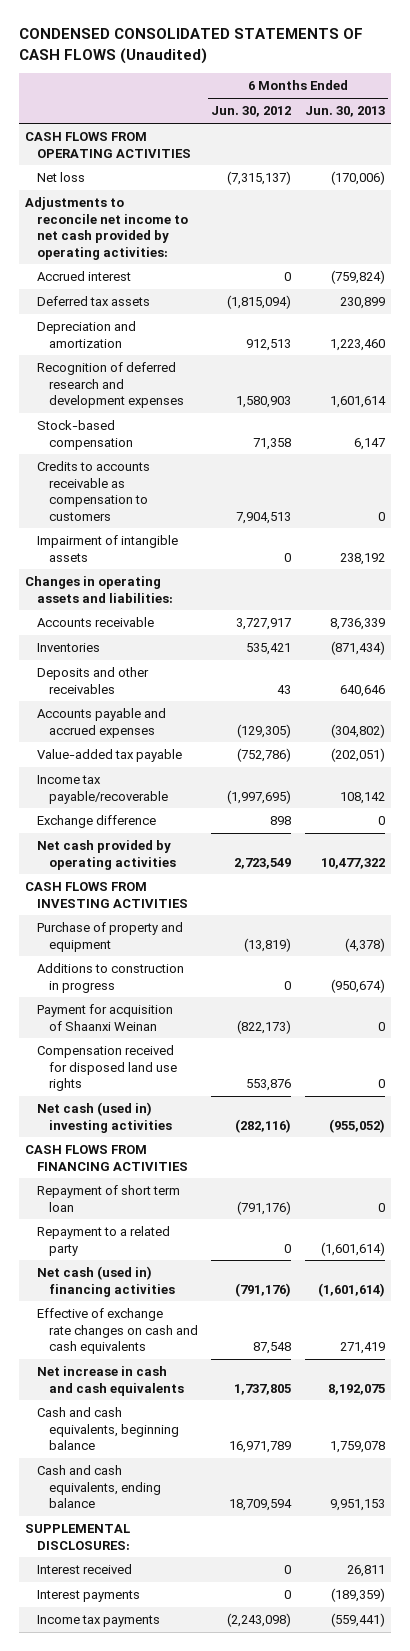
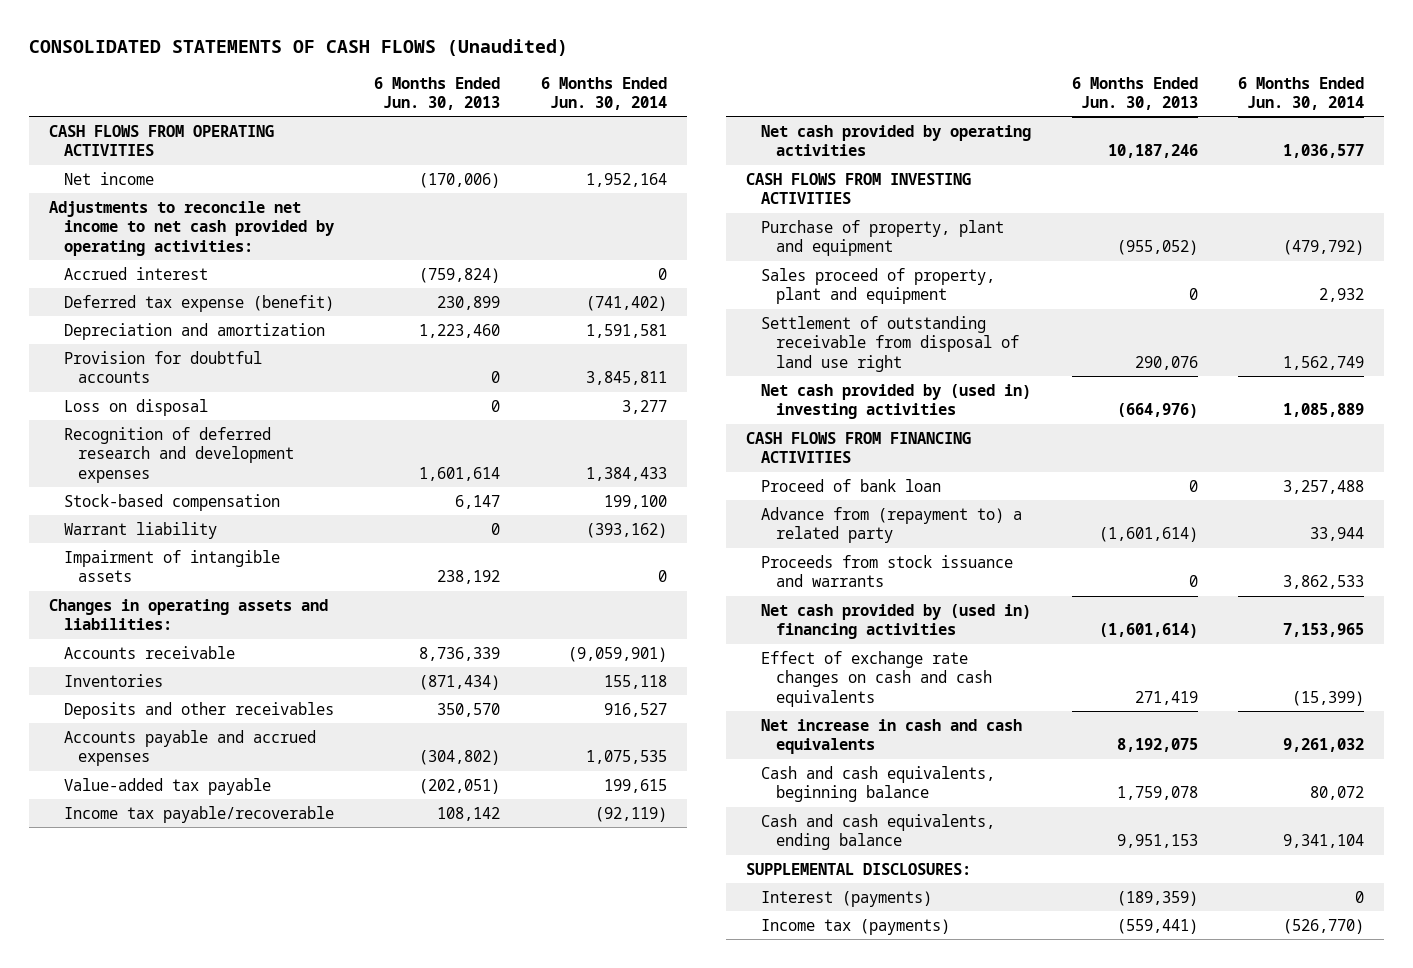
- CONDENSED CONSOLIDATED STATEMENTS OF CASH FLOWS (Unaudited)
+ CONSOLIDATED STATEMENTS OF CASH FLOWS (Unaudited)
- | 6 Months Ended Jun. 30, 2012 | 6 Months Ended Jun. 30, 2013
+ | 6 Months Ended Jun. 30, 2013 | 6 Months Ended Jun. 30, 2014
- Net loss | (7,315,137) | (170,006)
+ Net income | (170,006) | 1,952,164
- Deferred tax assets | (1,815,094) | 230,899
+ Deferred tax expense (benefit) | 230,899 | (741,402)
+ Provision for doubtful accounts | 0 | 3,845,811
+ Loss on disposal | 0 | 3,277
- Credits to accounts receivable as compensation to customers | 7,904,513 | 0
+ Warrant liability | 0 | (393,162)
- Deposits and other receivables | 43 | 640,646
+ Deposits and other receivables | 350,570 | 916,527
- Exchange difference | 898 | 0
- Net cash provided by operating activities | 2,723,549 | 10,477,322
+ Net cash provided by operating activities | 10,187,246 | 1,036,577
- Purchase of property and equipment | (13,819) | (4,378)
- Additions to construction in progress | 0 | (950,674)
- Payment for acquisition of Shaanxi Weinan | (822,173) | 0
- Compensation received for disposed land use rights | 553,876 | 0
- Net cash (used in) investing activities | (282,116) | (955,052)
+ Purchase of property, plant and equipment | (955,052) | (479,792)
+ Sales proceed of property, plant and equipment | 0 | 2,932
+ Settlement of outstanding receivable from disposal of land use right | 290,076 | 1,562,749
+ Net cash provided by (used in) investing activities | (664,976) | 1,085,889
- Repayment of short term loan | (791,176) | 0
- Repayment to a related party | 0 | (1,601,614)
- Net cash (used in) financing activities | (791,176) | (1,601,614)
- Effective of exchange rate changes on cash and cash equivalents | 87,548 | 271,419
+ Proceed of bank loan | 0 | 3,257,488
+ Advance from (repayment to) a related party | (1,601,614) | 33,944
+ Proceeds from stock issuance and warrants | 0 | 3,862,533
+ Net cash provided by (used in) financing activities | (1,601,614) | 7,153,965
+ Effect of exchange rate changes on cash and cash equivalents | 271,419 | (15,399)
- Interest received | 0 | 26,811
- Interest payments | 0 | (189,359)
- Income tax payments | (2,243,098) | (559,441)
+ Interest (payments) | (189,359) | 0
+ Income tax (payments) | (559,441) | (526,770)

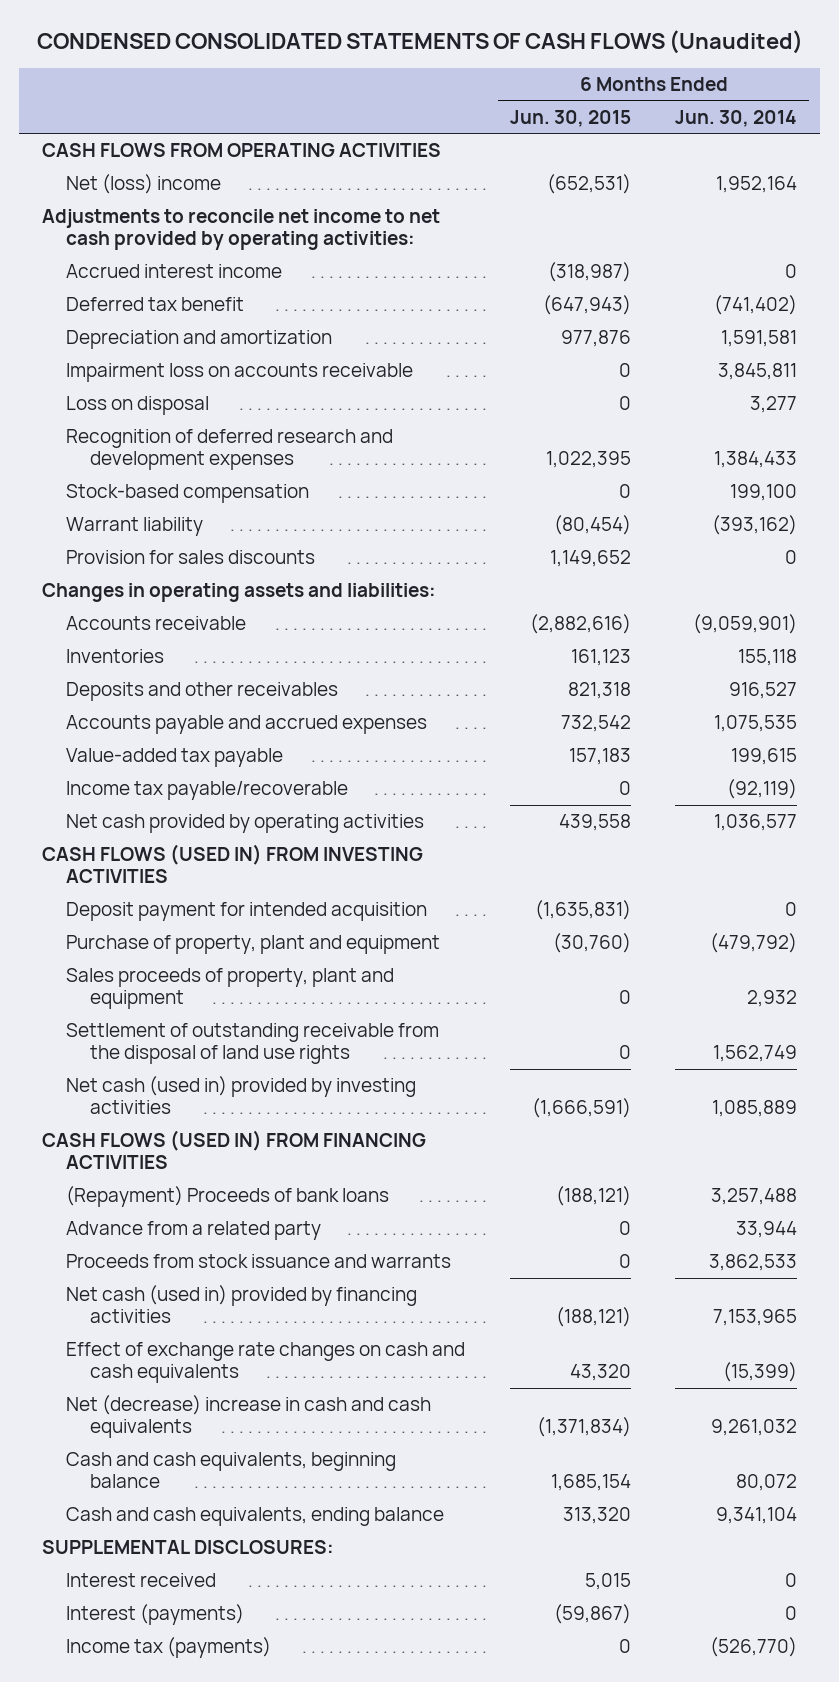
- CONSOLIDATED STATEMENTS OF CASH FLOWS (Unaudited)
+ CONDENSED CONSOLIDATED STATEMENTS OF CASH FLOWS (Unaudited)
- | 6 Months Ended Jun. 30, 2013 | 6 Months Ended Jun. 30, 2014
+ | 6 Months Ended Jun. 30, 2015 | 6 Months Ended Jun. 30, 2014
- Net income | (170,006) | 1,952,164
+ Net (loss) income | (652,531) | 1,952,164
- Accrued interest | (759,824) | 0
- Deferred tax expense (benefit) | 230,899 | (741,402)
+ Accrued interest income | (318,987) | 0
+ Deferred tax benefit | (647,943) | (741,402)
- Provision for doubtful accounts | 0 | 3,845,811
+ Impairment loss on accounts receivable | 0 | 3,845,811
- Impairment of intangible assets | 238,192 | 0
+ Provision for sales discounts | 1,149,652 | 0
- CASH FLOWS FROM INVESTING ACTIVITIES
+ CASH FLOWS (USED IN) FROM INVESTING ACTIVITIES
+ Deposit payment for intended acquisition | (1,635,831) | 0
- Sales proceed of property, plant and equipment | 0 | 2,932
- Settlement of outstanding receivable from disposal of land use right | 290,076 | 1,562,749
- Net cash provided by (used in) investing activities | (664,976) | 1,085,889
- CASH FLOWS FROM FINANCING ACTIVITIES
- Proceed of bank loan | 0 | 3,257,488
- Advance from (repayment to) a related party | (1,601,614) | 33,944
+ Sales proceeds of property, plant and equipment | 0 | 2,932
+ Settlement of outstanding receivable from the disposal of land use rights | 0 | 1,562,749
+ Net cash (used in) provided by investing activities | (1,666,591) | 1,085,889
+ CASH FLOWS (USED IN) FROM FINANCING ACTIVITIES
+ (Repayment) Proceeds of bank loans | (188,121) | 3,257,488
+ Advance from a related party | 0 | 33,944
- Net cash provided by (used in) financing activities | (1,601,614) | 7,153,965
+ Net cash (used in) provided by financing activities | (188,121) | 7,153,965
- Net increase in cash and cash equivalents | 8,192,075 | 9,261,032
+ Net (decrease) increase in cash and cash equivalents | (1,371,834) | 9,261,032
+ Interest received | 5,015 | 0

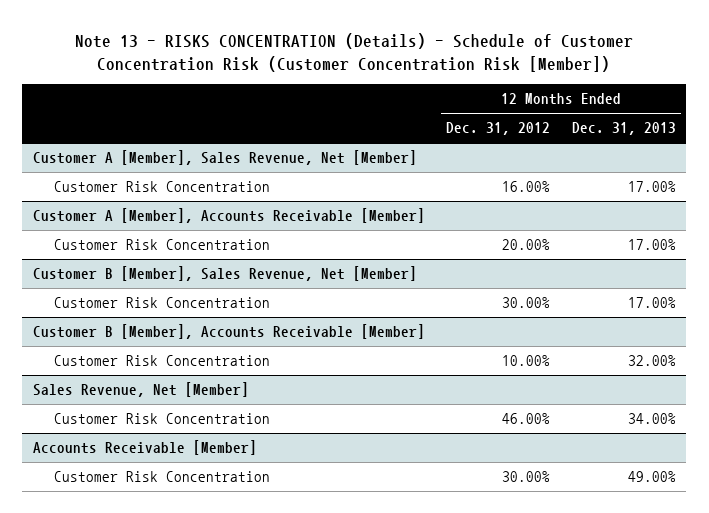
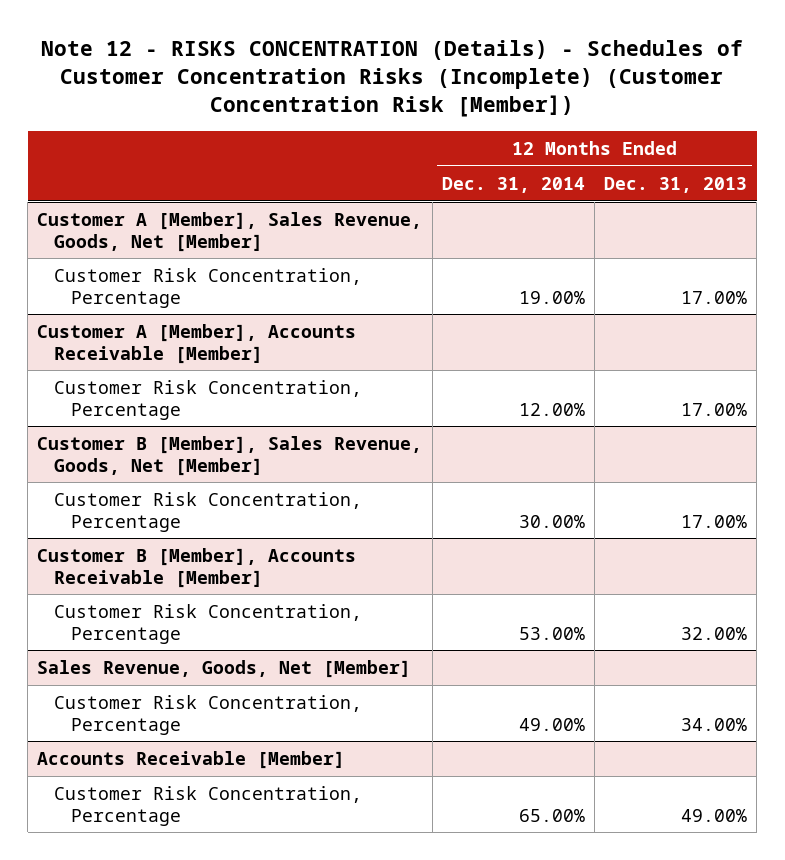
- Note 13 - RISKS CONCENTRATION (Details) - Schedule of Customer Concentration Risk (Customer Concentration Risk [Member])
+ Note 12 - RISKS CONCENTRATION (Details) - Schedules of Customer Concentration Risks (Incomplete) (Customer Concentration Risk [Member])
- | 12 Months Ended Dec. 31, 2012 | 12 Months Ended Dec. 31, 2013
+ | 12 Months Ended Dec. 31, 2014 | 12 Months Ended Dec. 31, 2013
- Customer A [Member], Sales Revenue, Net [Member]
- Customer Risk Concentration | 16.00% | 17.00%
+ Customer A [Member], Sales Revenue, Goods, Net [Member]
+ Customer Risk Concentration, Percentage | 19.00% | 17.00%
@ Customer A [Member], Accounts Receivable [Member]
- Customer Risk Concentration | 20.00% | 17.00%
- Customer B [Member], Sales Revenue, Net [Member]
- Customer Risk Concentration | 30.00% | 17.00%
@ Customer A [Member], Accounts Receivable [Member]
+ Customer Risk Concentration, Percentage | 12.00% | 17.00%
+ Customer B [Member], Sales Revenue, Goods, Net [Member]
+ Customer Risk Concentration, Percentage | 30.00% | 17.00%
@ Customer B [Member], Accounts Receivable [Member]
- Customer Risk Concentration | 10.00% | 32.00%
- Sales Revenue, Net [Member]
- Customer Risk Concentration | 46.00% | 34.00%
@ Customer B [Member], Accounts Receivable [Member]
+ Customer Risk Concentration, Percentage | 53.00% | 32.00%
+ Sales Revenue, Goods, Net [Member]
+ Customer Risk Concentration, Percentage | 49.00% | 34.00%
@ Accounts Receivable [Member]
- Customer Risk Concentration | 30.00% | 49.00%
+ Customer Risk Concentration, Percentage | 65.00% | 49.00%

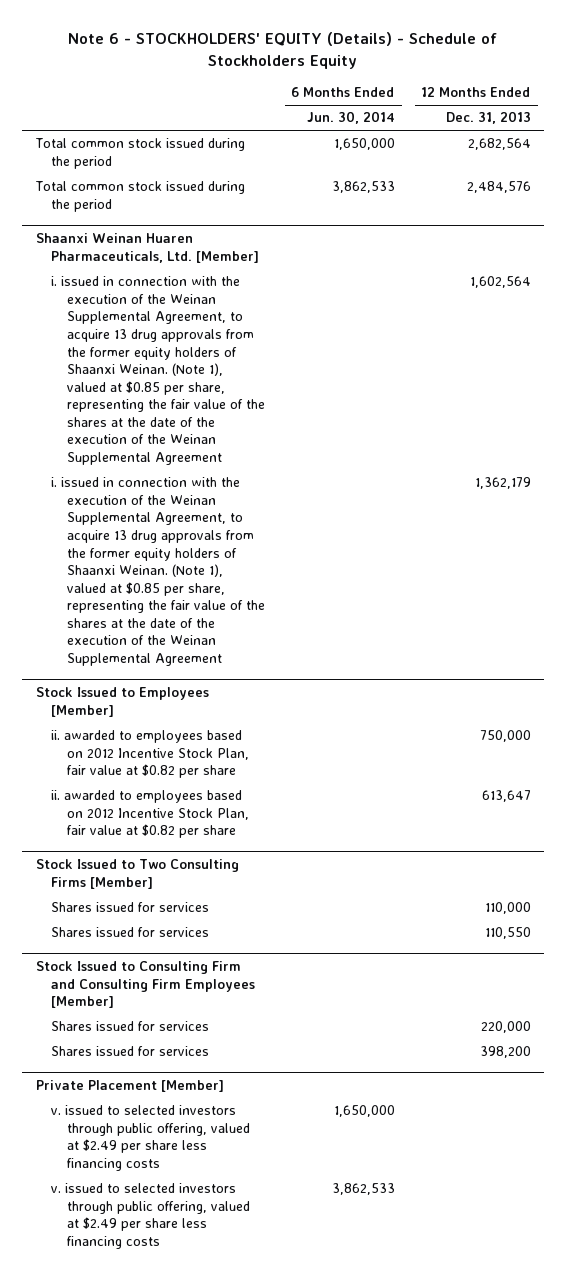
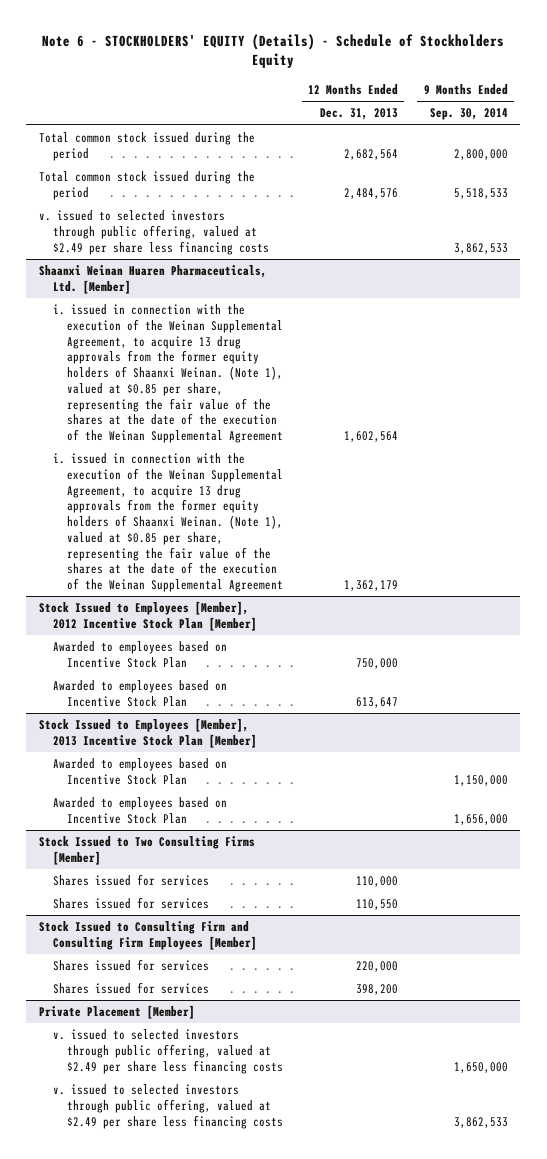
- | 6 Months Ended Jun. 30, 2014 | 12 Months Ended Dec. 31, 2013
+ | 12 Months Ended Dec. 31, 2013 | 9 Months Ended Sep. 30, 2014
+ v. issued to selected investors through public offering, valued at $2.49 per share less financing costs | | 3,862,533
- Stock Issued to Employees [Member]
- ii. awarded to employees based on 2012 Incentive Stock Plan, fair value at $0.82 per share | | 750,000
- ii. awarded to employees based on 2012 Incentive Stock Plan, fair value at $0.82 per share | | 613,647
+ Stock Issued to Employees [Member], 2012 Incentive Stock Plan [Member]
+ Awarded to employees based on Incentive Stock Plan | 750,000 |
+ Awarded to employees based on Incentive Stock Plan | 613,647 |
+ Stock Issued to Employees [Member], 2013 Incentive Stock Plan [Member]
+ Awarded to employees based on Incentive Stock Plan | | 1,150,000
+ Awarded to employees based on Incentive Stock Plan | | 1,656,000

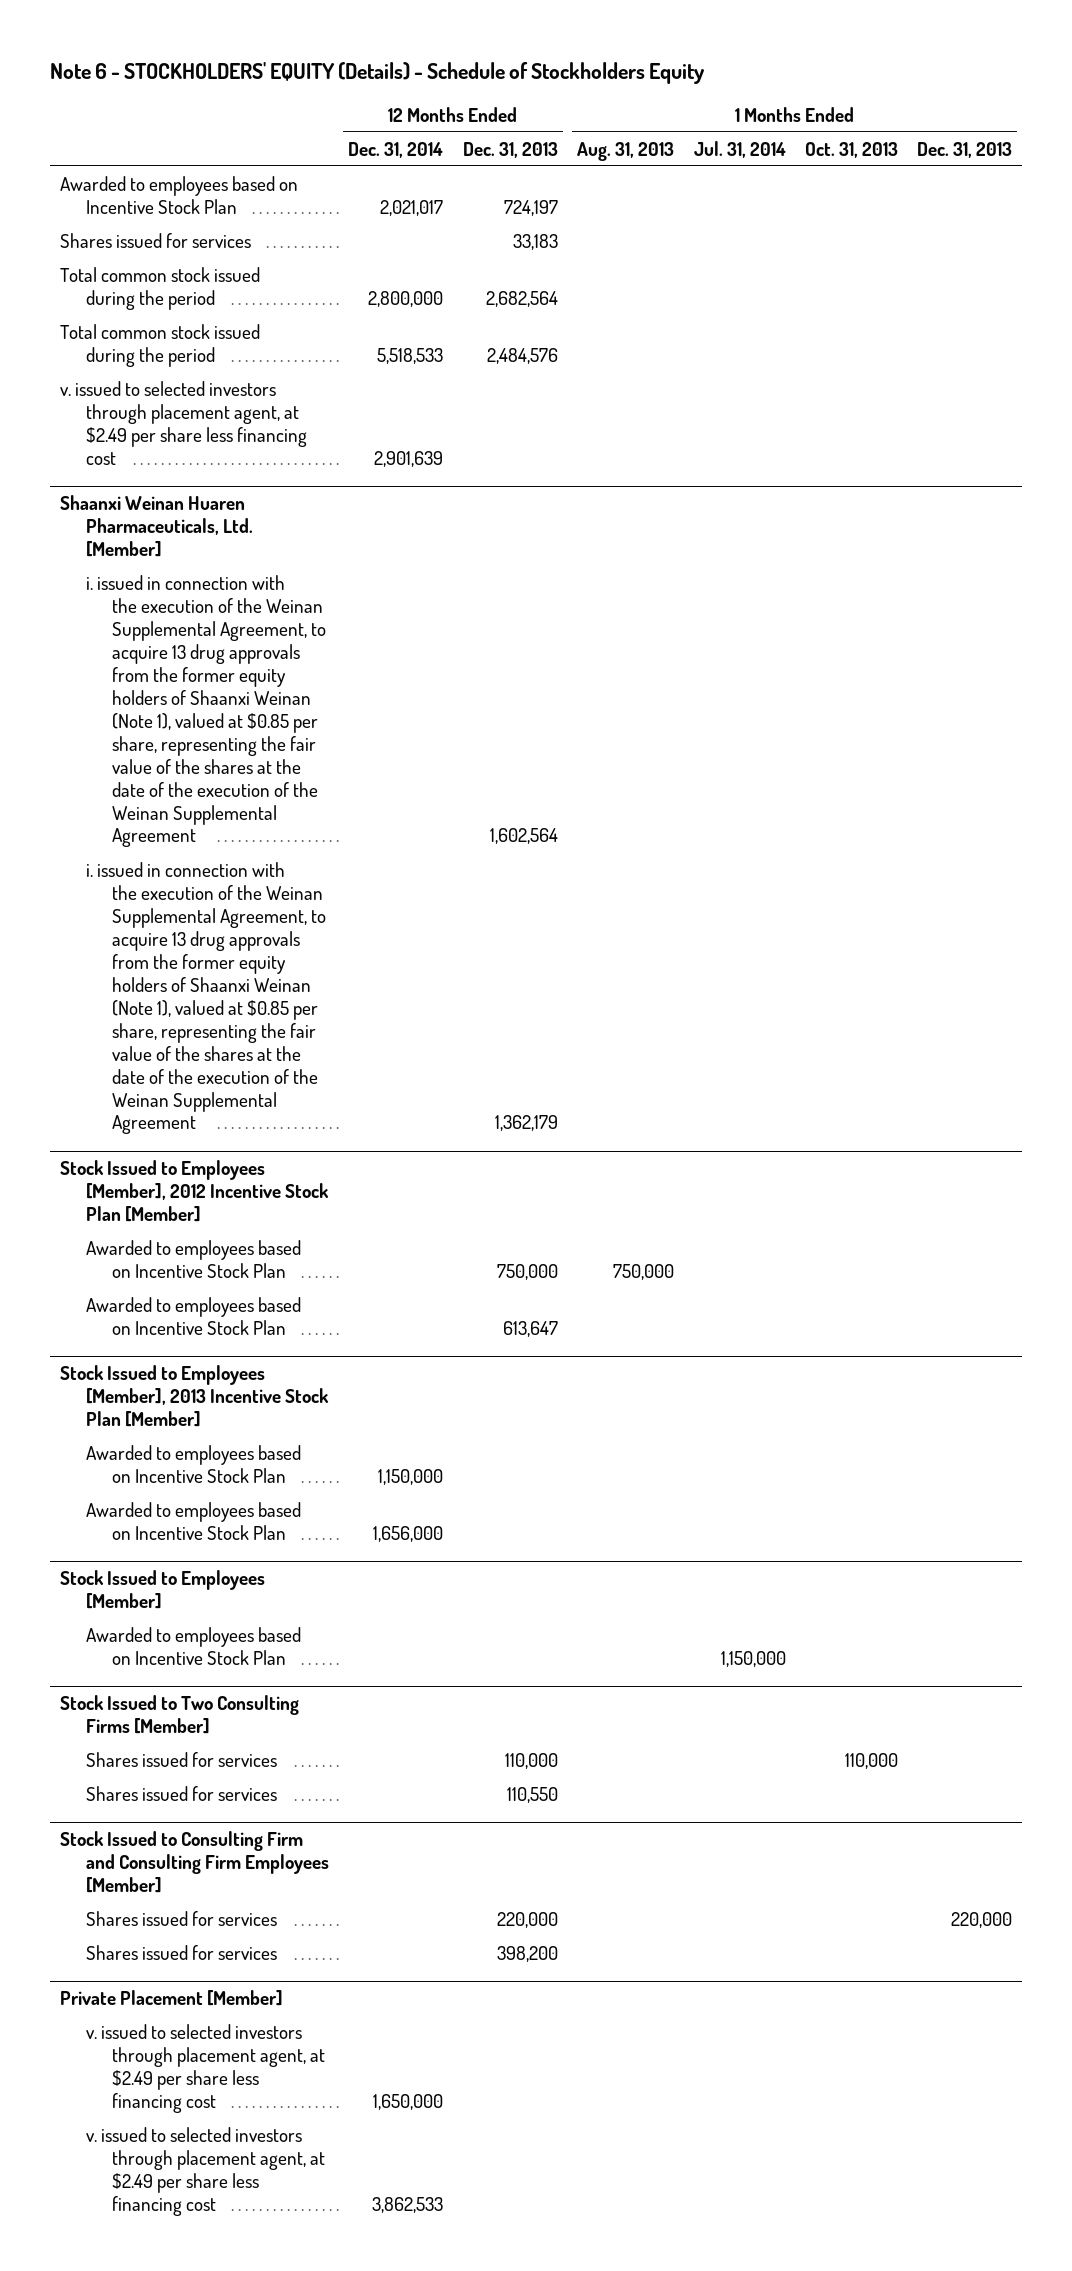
- | 12 Months Ended Dec. 31, 2013 | 9 Months Ended Sep. 30, 2014
+ | 12 Months Ended Dec. 31, 2014 | 12 Months Ended Dec. 31, 2013 | 1 Months Ended Aug. 31, 2013 | 1 Months Ended Jul. 31, 2014 | 1 Months Ended Oct. 31, 2013 | 1 Months Ended Dec. 31, 2013
+ Awarded to employees based on Incentive Stock Plan | 2,021,017 | 724,197 | | | |
+ Shares issued for services | | 33,183 | | | |
- v. issued to selected investors through public offering, valued at $2.49 per share less financing costs | | 3,862,533
+ v. issued to selected investors through placement agent, at $2.49 per share less financing cost | 2,901,639 | | | | |
@ Shaanxi Weinan Huaren Pharmaceuticals, Ltd. [Member]
- i. issued in connection with the execution of the Weinan Supplemental Agreement, to acquire 13 drug approvals from the former equity holders of Shaanxi Weinan. (Note 1), valued at $0.85 per share, representing the fair value of the shares at the date of the execution of the Weinan Supplemental Agreement | 1,602,564 |
- i. issued in connection with the execution of the Weinan Supplemental Agreement, to acquire 13 drug approvals from the former equity holders of Shaanxi Weinan. (Note 1), valued at $0.85 per share, representing the fair value of the shares at the date of the execution of the Weinan Supplemental Agreement | 1,362,179 |
+ i. issued in connection with the execution of the Weinan Supplemental Agreement, to acquire 13 drug approvals from the former equity holders of Shaanxi Weinan (Note 1), valued at $0.85 per share, representing the fair value of the shares at the date of the execution of the Weinan Supplemental Agreement | | 1,602,564 | | | |
+ i. issued in connection with the execution of the Weinan Supplemental Agreement, to acquire 13 drug approvals from the former equity holders of Shaanxi Weinan (Note 1), valued at $0.85 per share, representing the fair value of the shares at the date of the execution of the Weinan Supplemental Agreement | | 1,362,179 | | | |
+ Stock Issued to Employees [Member]
+ Awarded to employees based on Incentive Stock Plan | | | | 1,150,000 | |
@ Private Placement [Member]
- v. issued to selected investors through public offering, valued at $2.49 per share less financing costs | | 1,650,000
- v. issued to selected investors through public offering, valued at $2.49 per share less financing costs | | 3,862,533
+ v. issued to selected investors through placement agent, at $2.49 per share less financing cost | 1,650,000 | | | | |
+ v. issued to selected investors through placement agent, at $2.49 per share less financing cost | 3,862,533 | | | | |

